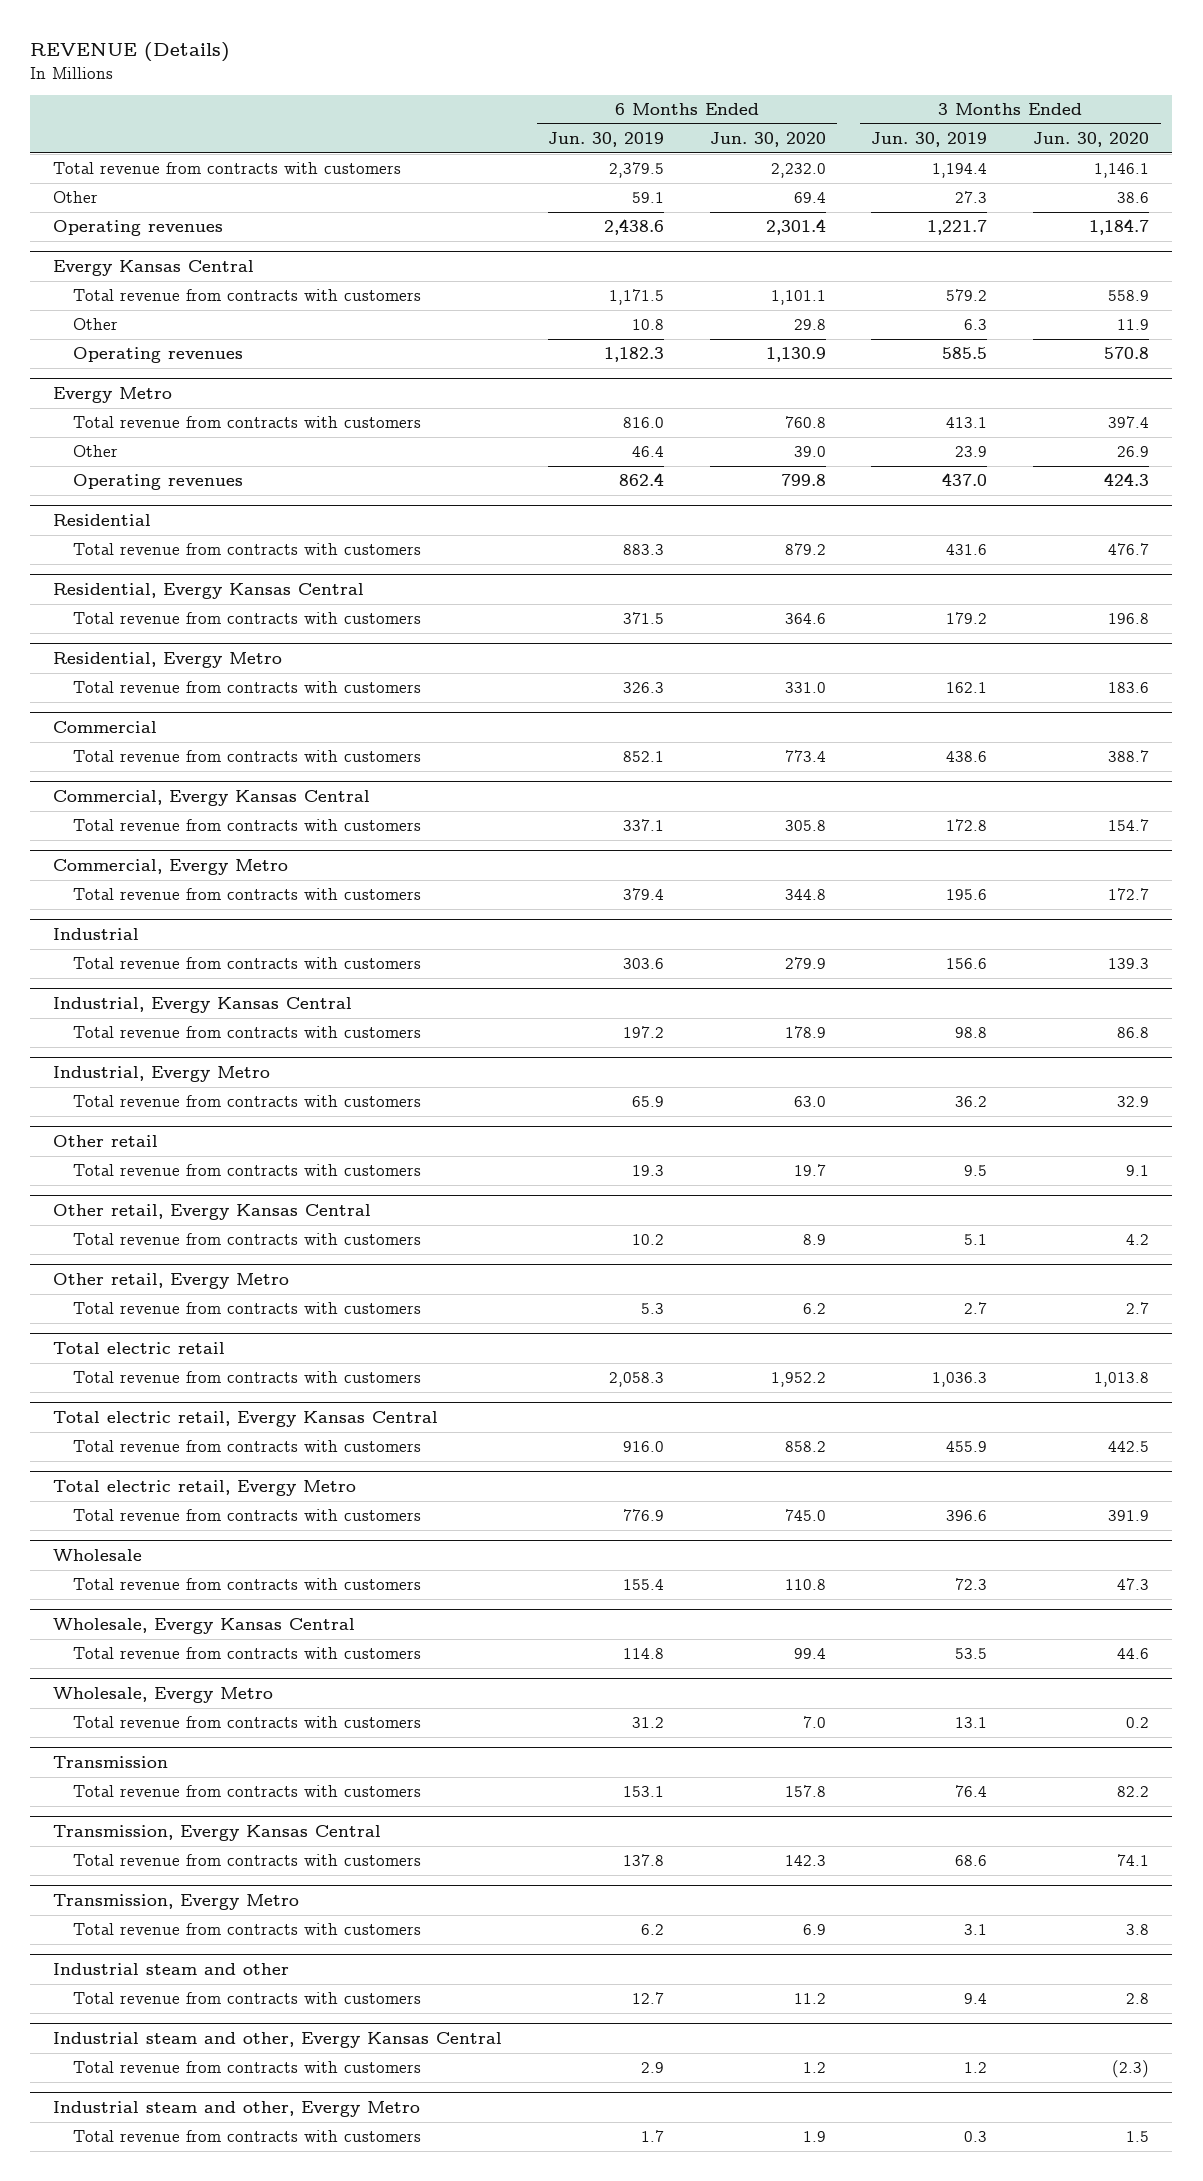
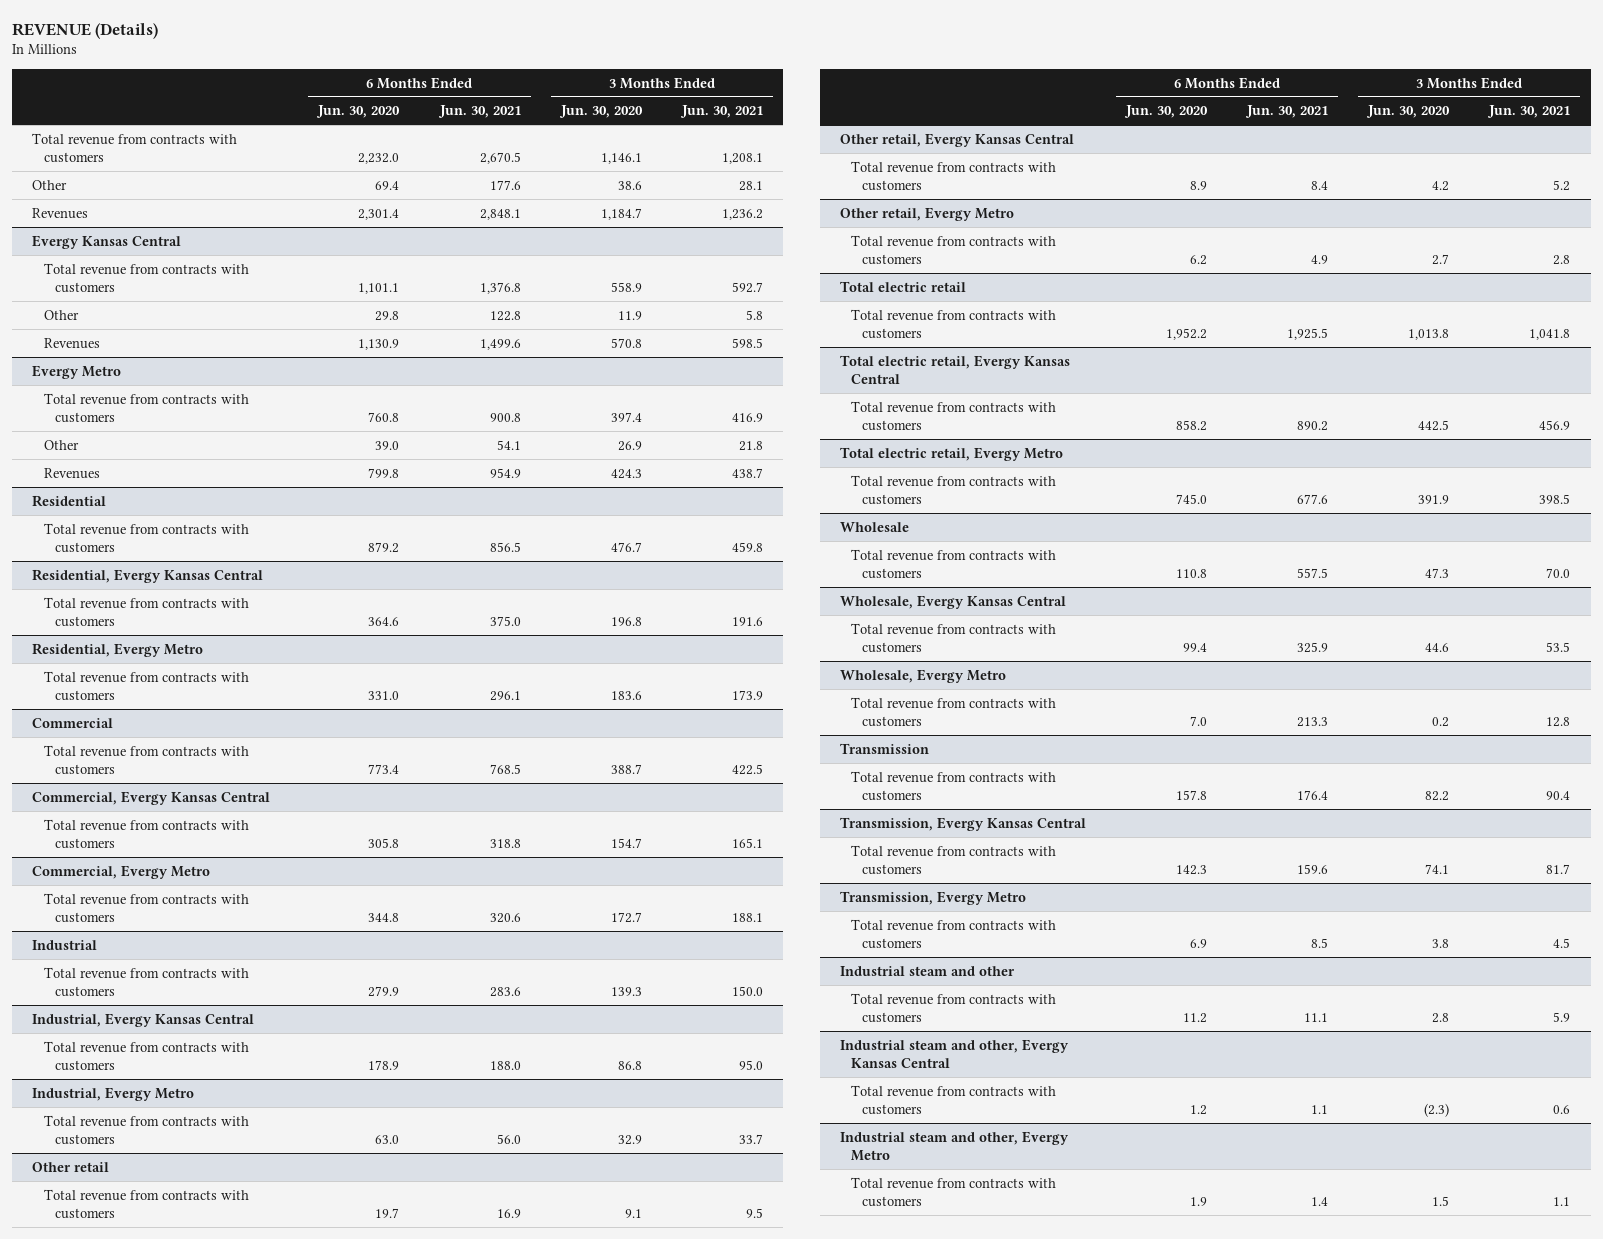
- | 6 Months Ended Jun. 30, 2019 | 6 Months Ended Jun. 30, 2020 | 3 Months Ended Jun. 30, 2019 | 3 Months Ended Jun. 30, 2020
+ | 6 Months Ended Jun. 30, 2020 | 6 Months Ended Jun. 30, 2021 | 3 Months Ended Jun. 30, 2020 | 3 Months Ended Jun. 30, 2021
- Operating revenues | 2,438.6 | 2,301.4 | 1,221.7 | 1,184.7
+ Revenues | 2,301.4 | 2,848.1 | 1,184.7 | 1,236.2
@ Evergy Kansas Central
- Operating revenues | 1,182.3 | 1,130.9 | 585.5 | 570.8
+ Revenues | 1,130.9 | 1,499.6 | 570.8 | 598.5
@ Evergy Metro
- Operating revenues | 862.4 | 799.8 | 437.0 | 424.3
+ Revenues | 799.8 | 954.9 | 424.3 | 438.7

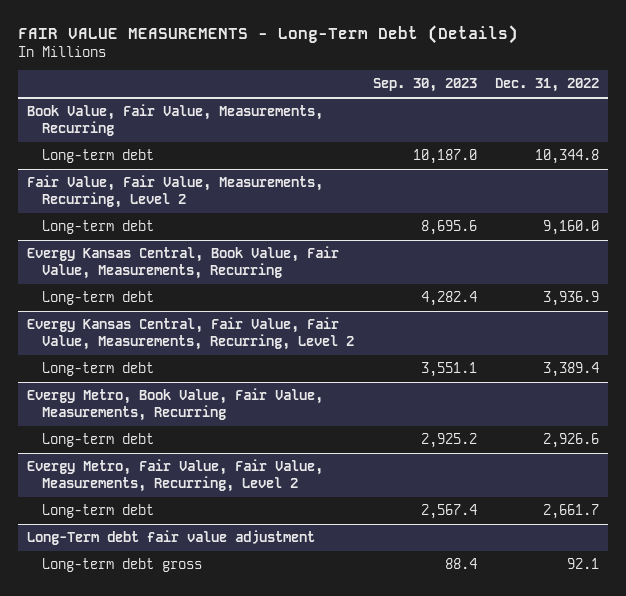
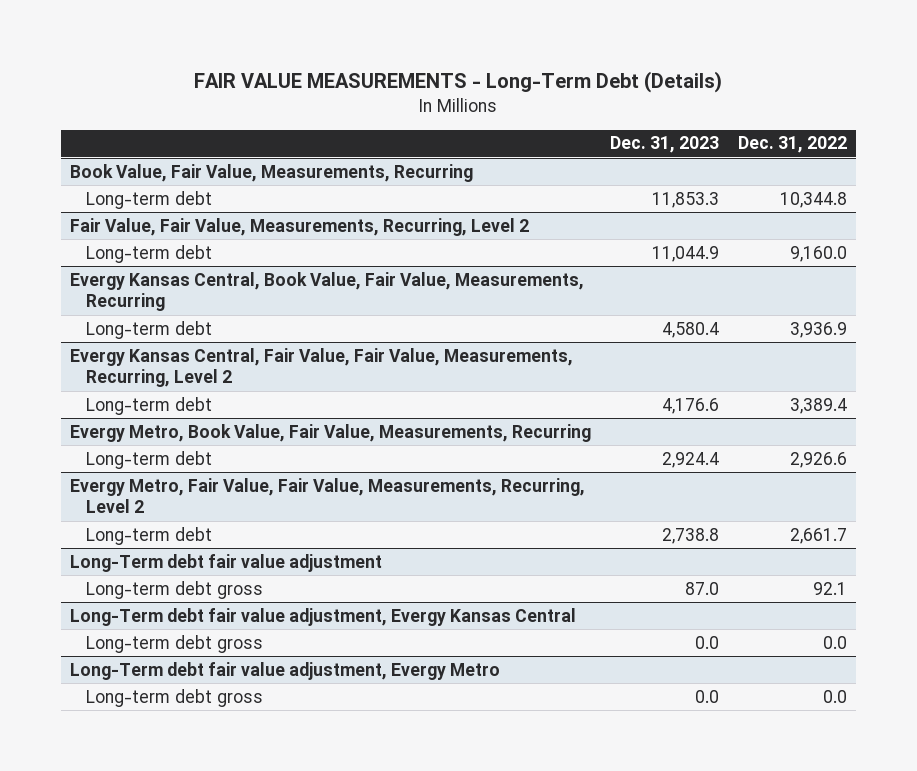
- | Sep. 30, 2023 | Dec. 31, 2022
+ | Dec. 31, 2023 | Dec. 31, 2022
+ Long-Term debt fair value adjustment, Evergy Kansas Central
+ Long-term debt gross | 0.0 | 0.0
+ Long-Term debt fair value adjustment, Evergy Metro
+ Long-term debt gross | 0.0 | 0.0

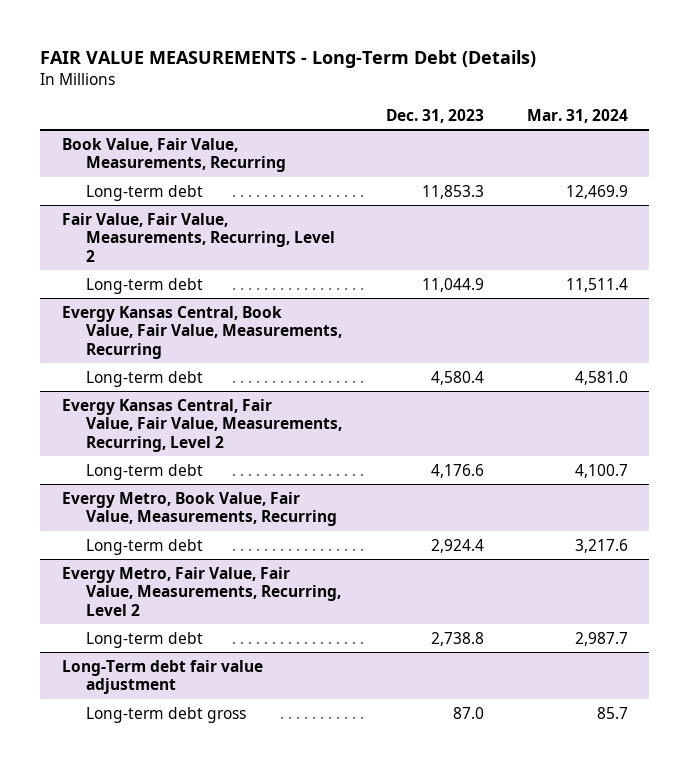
- | Dec. 31, 2023 | Dec. 31, 2022
+ | Dec. 31, 2023 | Mar. 31, 2024
- Long-Term debt fair value adjustment, Evergy Kansas Central
- Long-term debt gross | 0.0 | 0.0
- Long-Term debt fair value adjustment, Evergy Metro
- Long-term debt gross | 0.0 | 0.0

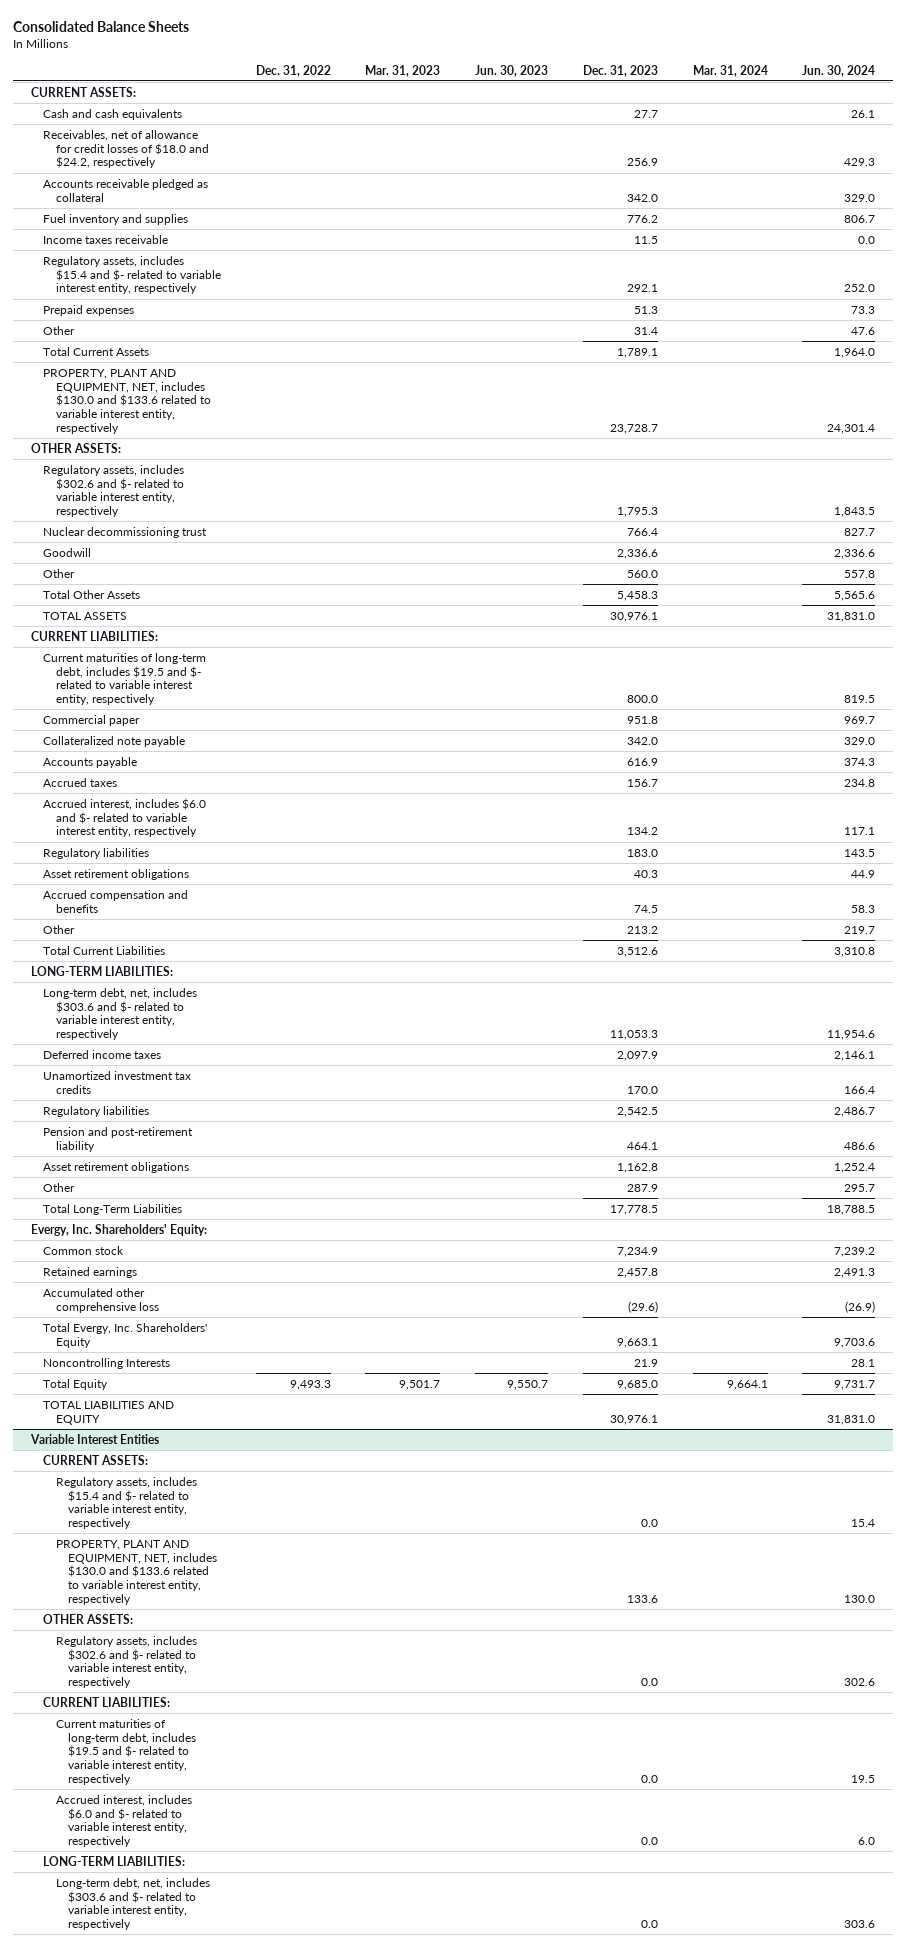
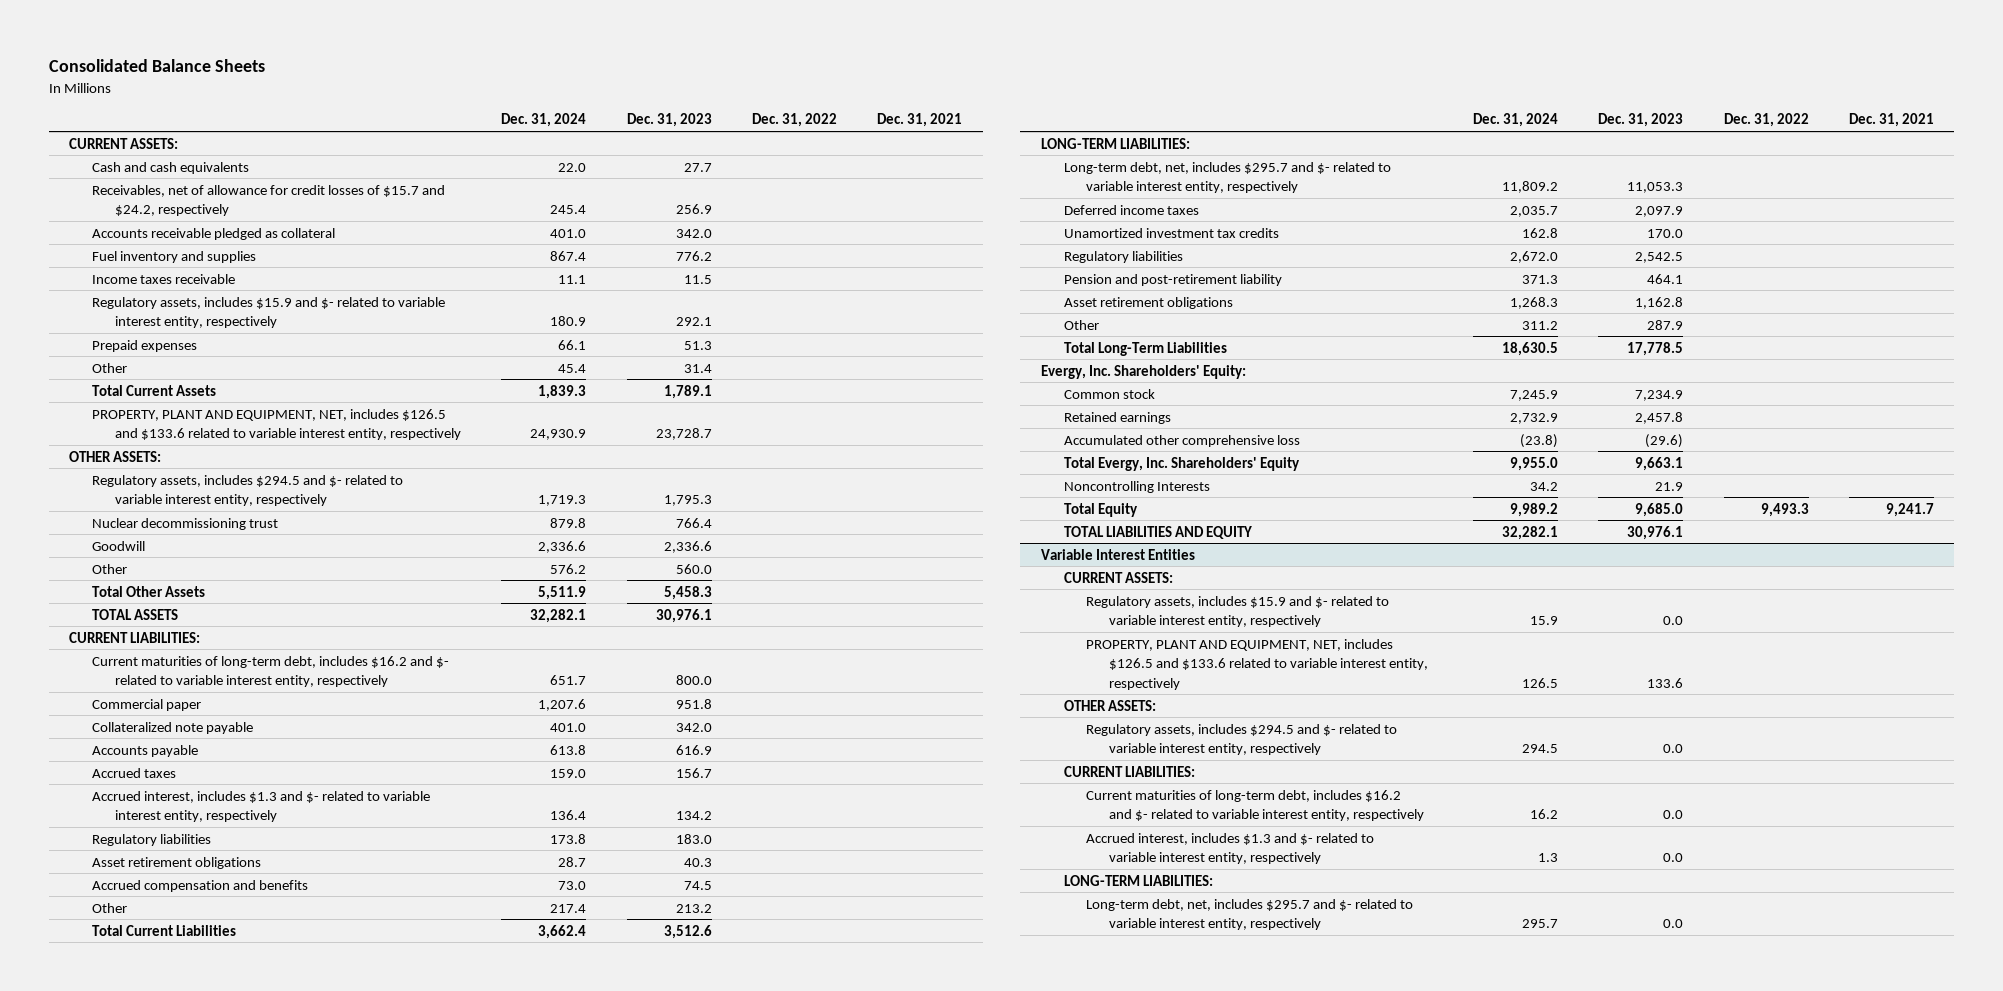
- | Dec. 31, 2022 | Mar. 31, 2023 | Jun. 30, 2023 | Dec. 31, 2023 | Mar. 31, 2024 | Jun. 30, 2024
+ | Dec. 31, 2024 | Dec. 31, 2023 | Dec. 31, 2022 | Dec. 31, 2021
- Receivables, net of allowance for credit losses of $18.0 and $24.2, respectively | | | | 256.9 | | 429.3
+ Receivables, net of allowance for credit losses of $15.7 and $24.2, respectively | 245.4 | 256.9 | |
- Regulatory assets, includes $15.4 and $- related to variable interest entity, respectively | | | | 292.1 | | 252.0
+ Regulatory assets, includes $15.9 and $- related to variable interest entity, respectively | 180.9 | 292.1 | |
- PROPERTY, PLANT AND EQUIPMENT, NET, includes $130.0 and $133.6 related to variable interest entity, respectively | | | | 23,728.7 | | 24,301.4
+ PROPERTY, PLANT AND EQUIPMENT, NET, includes $126.5 and $133.6 related to variable interest entity, respectively | 24,930.9 | 23,728.7 | |
- Regulatory assets, includes $302.6 and $- related to variable interest entity, respectively | | | | 1,795.3 | | 1,843.5
+ Regulatory assets, includes $294.5 and $- related to variable interest entity, respectively | 1,719.3 | 1,795.3 | |
- Current maturities of long-term debt, includes $19.5 and $- related to variable interest entity, respectively | | | | 800.0 | | 819.5
+ Current maturities of long-term debt, includes $16.2 and $- related to variable interest entity, respectively | 651.7 | 800.0 | |
- Accrued interest, includes $6.0 and $- related to variable interest entity, respectively | | | | 134.2 | | 117.1
+ Accrued interest, includes $1.3 and $- related to variable interest entity, respectively | 136.4 | 134.2 | |
- Long-term debt, net, includes $303.6 and $- related to variable interest entity, respectively | | | | 11,053.3 | | 11,954.6
+ Long-term debt, net, includes $295.7 and $- related to variable interest entity, respectively | 11,809.2 | 11,053.3 | |
@ Variable Interest Entities
- Regulatory assets, includes $15.4 and $- related to variable interest entity, respectively | | | | 0.0 | | 15.4
- PROPERTY, PLANT AND EQUIPMENT, NET, includes $130.0 and $133.6 related to variable interest entity, respectively | | | | 133.6 | | 130.0
+ Regulatory assets, includes $15.9 and $- related to variable interest entity, respectively | 15.9 | 0.0 | |
+ PROPERTY, PLANT AND EQUIPMENT, NET, includes $126.5 and $133.6 related to variable interest entity, respectively | 126.5 | 133.6 | |
- Regulatory assets, includes $302.6 and $- related to variable interest entity, respectively | | | | 0.0 | | 302.6
+ Regulatory assets, includes $294.5 and $- related to variable interest entity, respectively | 294.5 | 0.0 | |
- Current maturities of long-term debt, includes $19.5 and $- related to variable interest entity, respectively | | | | 0.0 | | 19.5
- Accrued interest, includes $6.0 and $- related to variable interest entity, respectively | | | | 0.0 | | 6.0
+ Current maturities of long-term debt, includes $16.2 and $- related to variable interest entity, respectively | 16.2 | 0.0 | |
+ Accrued interest, includes $1.3 and $- related to variable interest entity, respectively | 1.3 | 0.0 | |
- Long-term debt, net, includes $303.6 and $- related to variable interest entity, respectively | | | | 0.0 | | 303.6
+ Long-term debt, net, includes $295.7 and $- related to variable interest entity, respectively | 295.7 | 0.0 | |

